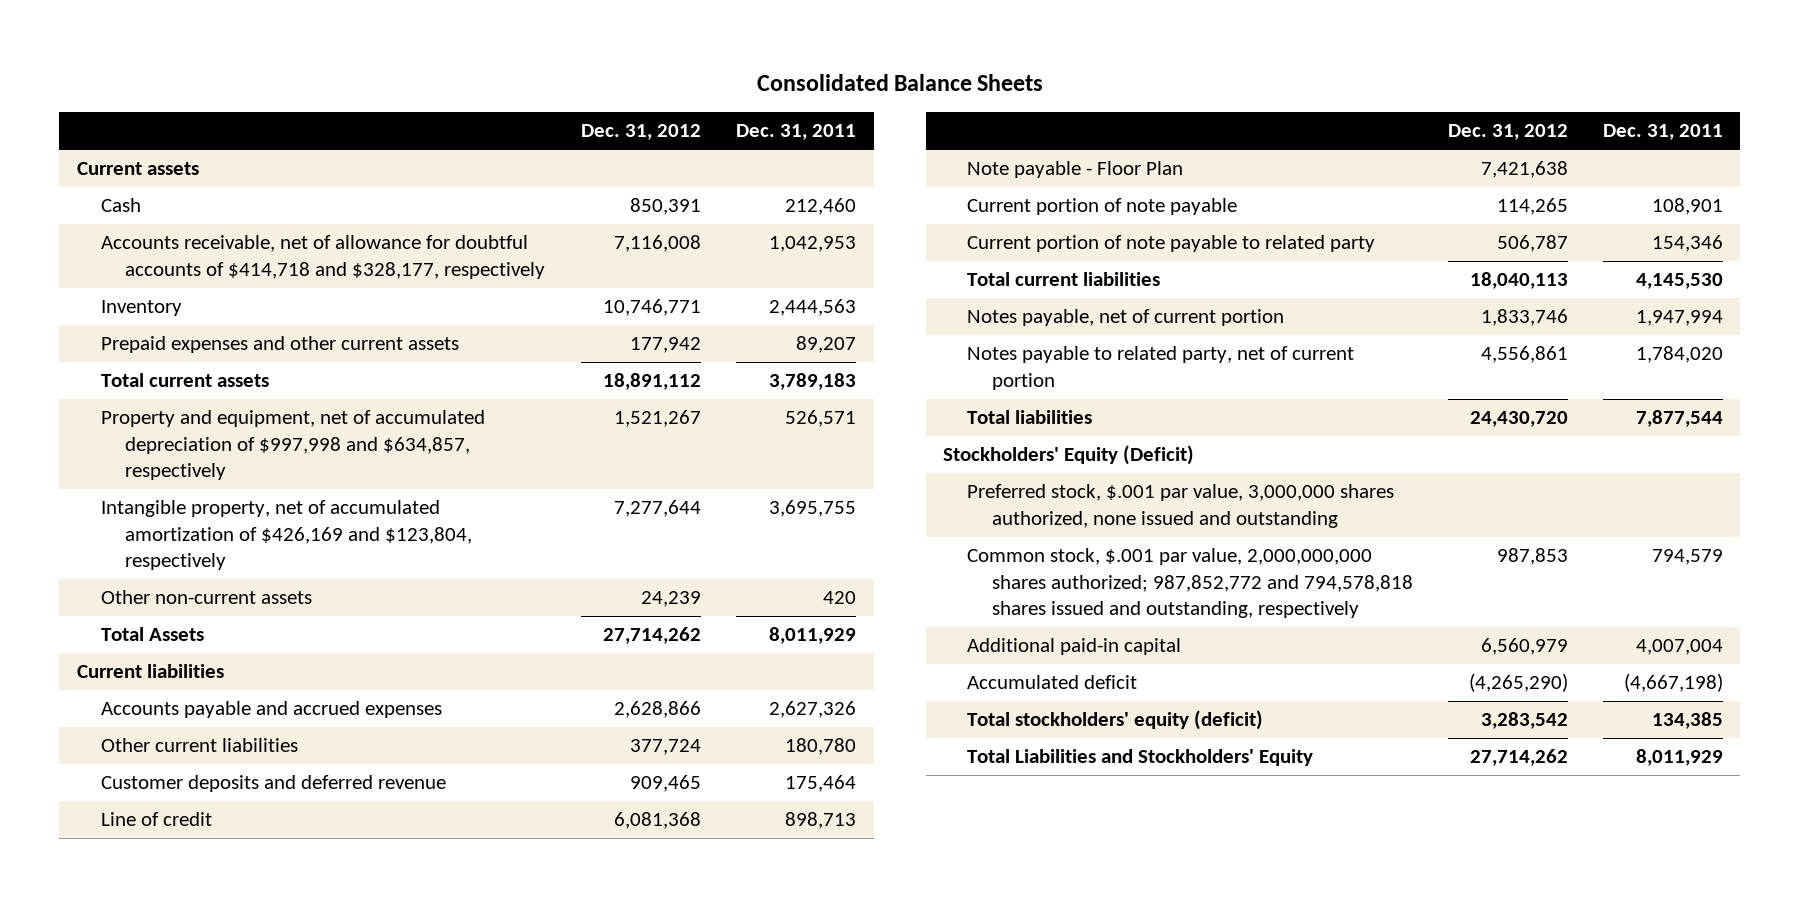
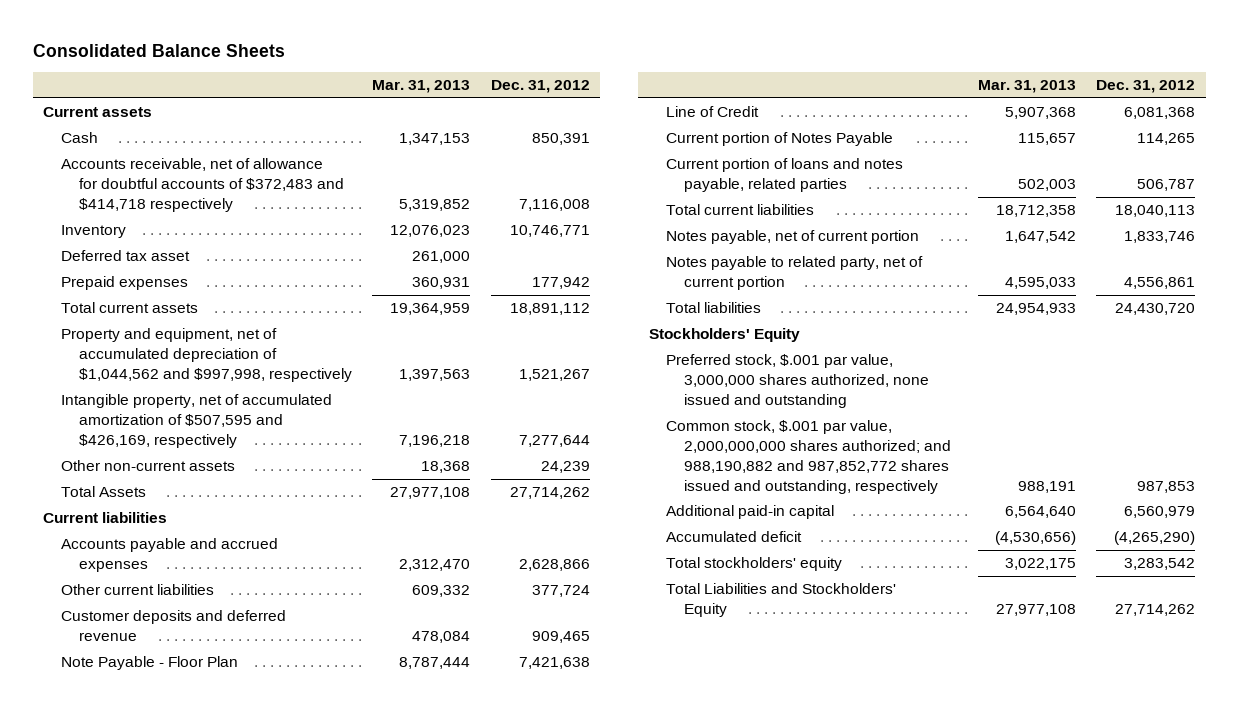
- | Dec. 31, 2012 | Dec. 31, 2011
+ | Mar. 31, 2013 | Dec. 31, 2012
- Accounts receivable, net of allowance for doubtful accounts of $414,718 and $328,177, respectively | 7,116,008 | 1,042,953
+ Accounts receivable, net of allowance for doubtful accounts of $372,483 and $414,718 respectively | 5,319,852 | 7,116,008
- Prepaid expenses and other current assets | 177,942 | 89,207
+ Deferred tax asset | 261,000 |
+ Prepaid expenses | 360,931 | 177,942
- Property and equipment, net of accumulated depreciation of $997,998 and $634,857, respectively | 1,521,267 | 526,571
- Intangible property, net of accumulated amortization of $426,169 and $123,804, respectively | 7,277,644 | 3,695,755
+ Property and equipment, net of accumulated depreciation of $1,044,562 and $997,998, respectively | 1,397,563 | 1,521,267
+ Intangible property, net of accumulated amortization of $507,595 and $426,169, respectively | 7,196,218 | 7,277,644
- Line of credit | 6,081,368 | 898,713
- Note payable - Floor Plan | 7,421,638 |
- Current portion of note payable | 114,265 | 108,901
- Current portion of note payable to related party | 506,787 | 154,346
+ Note Payable - Floor Plan | 8,787,444 | 7,421,638
+ Line of Credit | 5,907,368 | 6,081,368
+ Current portion of Notes Payable | 115,657 | 114,265
+ Current portion of loans and notes payable, related parties | 502,003 | 506,787
- Stockholders' Equity (Deficit)
+ Stockholders' Equity
- Common stock, $.001 par value, 2,000,000,000 shares authorized; 987,852,772 and 794,578,818 shares issued and outstanding, respectively | 987,853 | 794,579
+ Common stock, $.001 par value, 2,000,000,000 shares authorized; and 988,190,882 and 987,852,772 shares issued and outstanding, respectively | 988,191 | 987,853
- Total stockholders' equity (deficit) | 3,283,542 | 134,385
+ Total stockholders' equity | 3,022,175 | 3,283,542

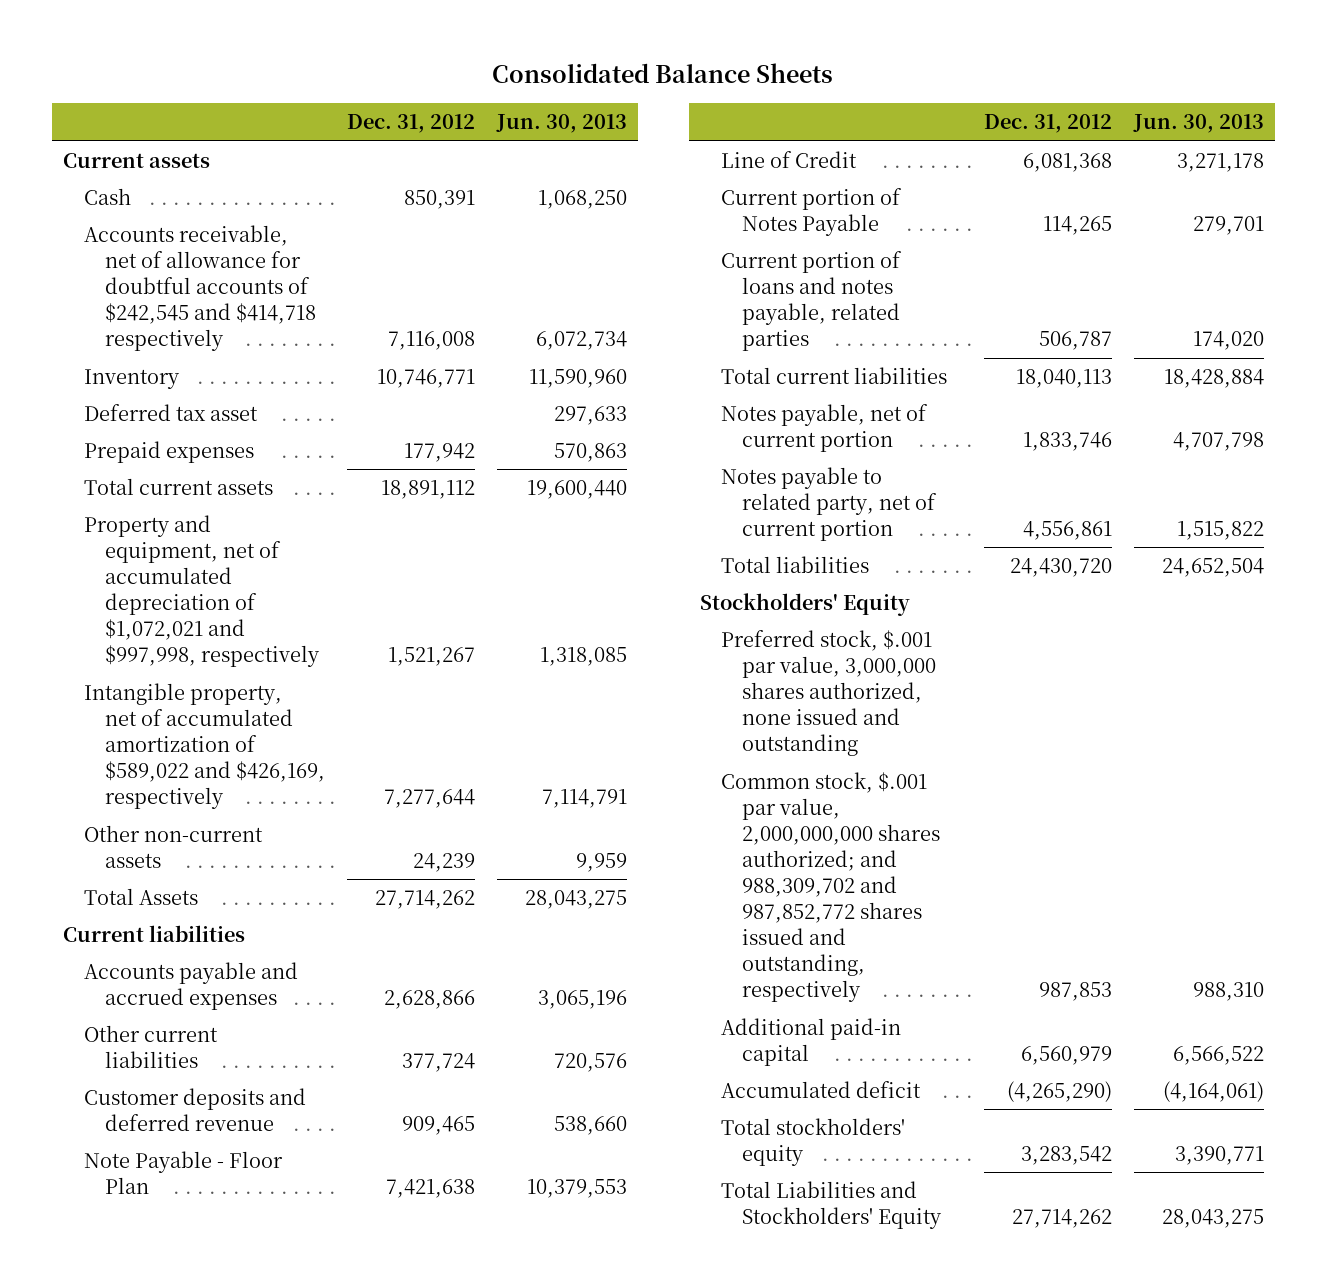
- | Mar. 31, 2013 | Dec. 31, 2012
+ | Dec. 31, 2012 | Jun. 30, 2013
- Accounts receivable, net of allowance for doubtful accounts of $372,483 and $414,718 respectively | 5,319,852 | 7,116,008
+ Accounts receivable, net of allowance for doubtful accounts of $242,545 and $414,718 respectively | 7,116,008 | 6,072,734
- Property and equipment, net of accumulated depreciation of $1,044,562 and $997,998, respectively | 1,397,563 | 1,521,267
- Intangible property, net of accumulated amortization of $507,595 and $426,169, respectively | 7,196,218 | 7,277,644
+ Property and equipment, net of accumulated depreciation of $1,072,021 and $997,998, respectively | 1,521,267 | 1,318,085
+ Intangible property, net of accumulated amortization of $589,022 and $426,169, respectively | 7,277,644 | 7,114,791
- Common stock, $.001 par value, 2,000,000,000 shares authorized; and 988,190,882 and 987,852,772 shares issued and outstanding, respectively | 988,191 | 987,853
+ Common stock, $.001 par value, 2,000,000,000 shares authorized; and 988,309,702 and 987,852,772 shares issued and outstanding, respectively | 987,853 | 988,310

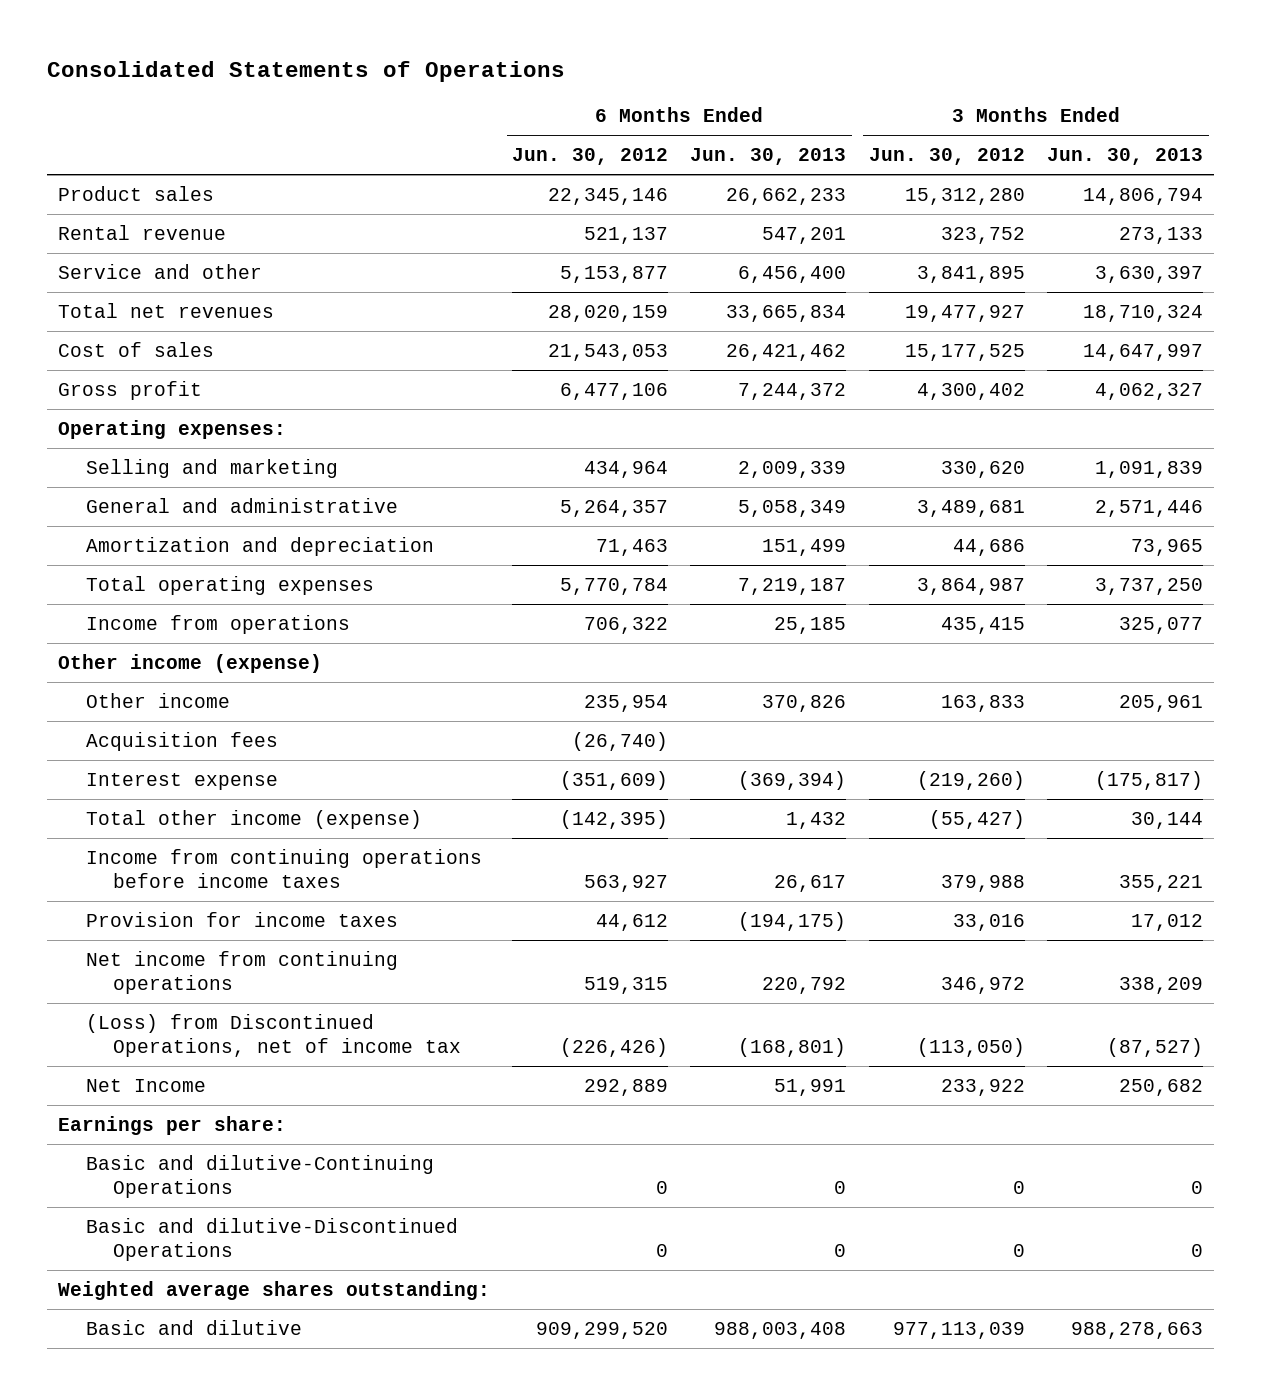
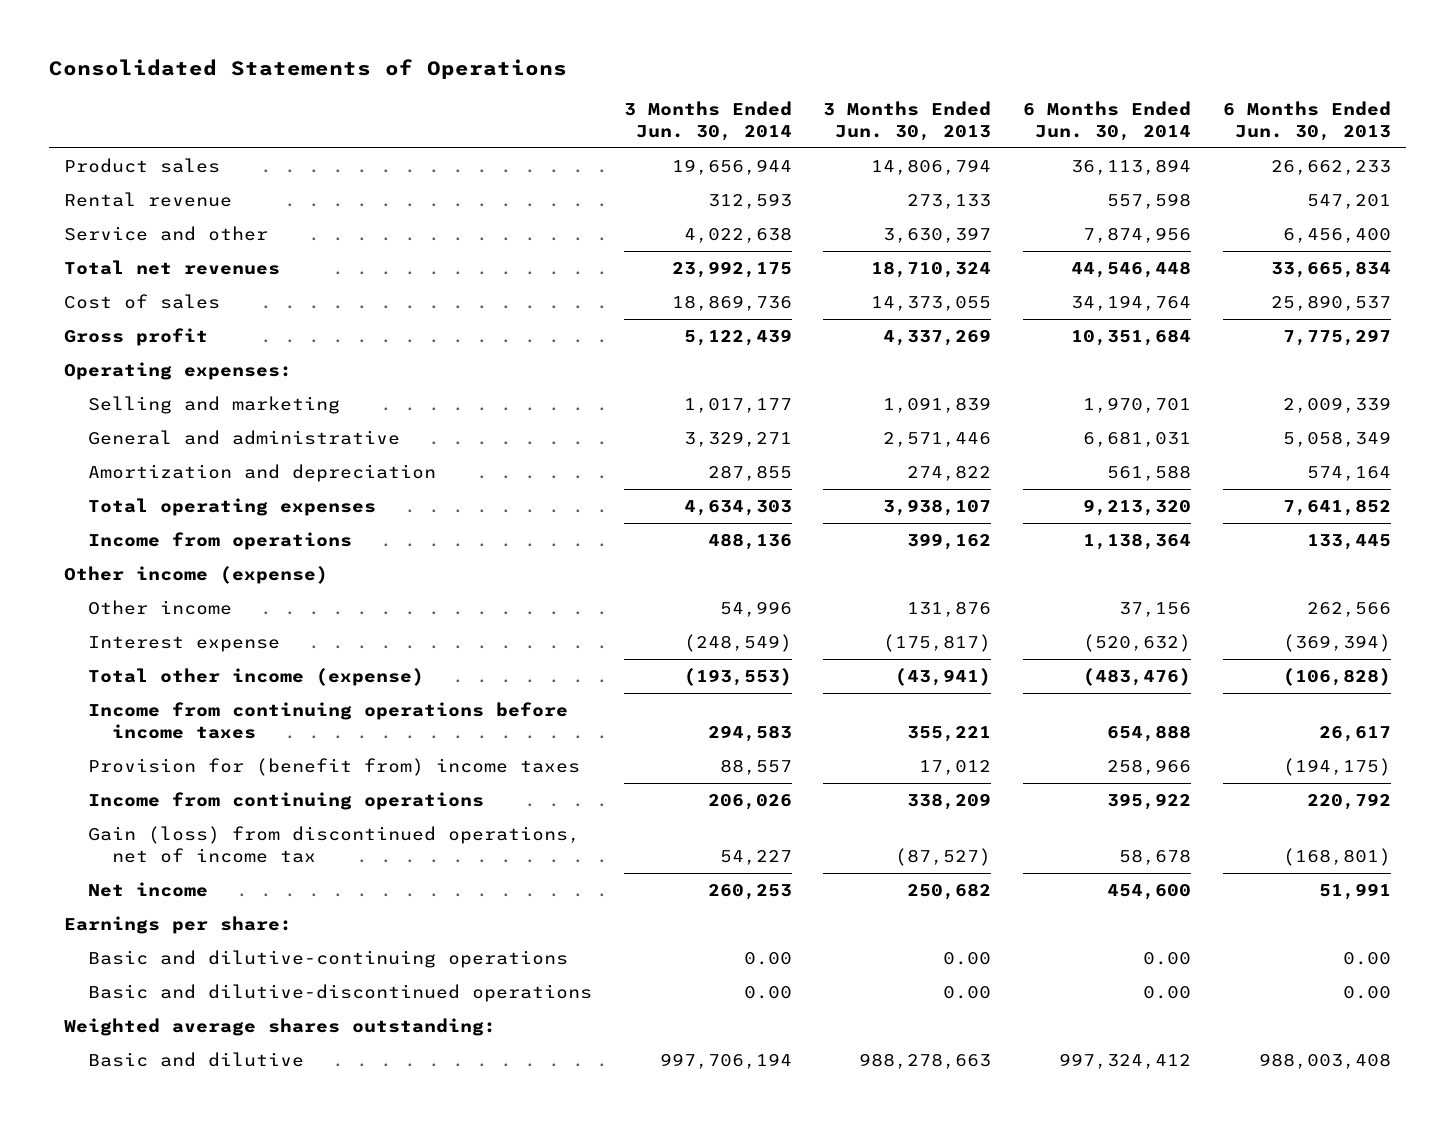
- | 6 Months Ended Jun. 30, 2012 | 6 Months Ended Jun. 30, 2013 | 3 Months Ended Jun. 30, 2012 | 3 Months Ended Jun. 30, 2013
+ | 3 Months Ended Jun. 30, 2014 | 3 Months Ended Jun. 30, 2013 | 6 Months Ended Jun. 30, 2014 | 6 Months Ended Jun. 30, 2013
- Cost of sales | 21,543,053 | 26,421,462 | 15,177,525 | 14,647,997
- Gross profit | 6,477,106 | 7,244,372 | 4,300,402 | 4,062,327
+ Cost of sales | 18,869,736 | 14,373,055 | 34,194,764 | 25,890,537
+ Gross profit | 5,122,439 | 4,337,269 | 10,351,684 | 7,775,297
- Amortization and depreciation | 71,463 | 151,499 | 44,686 | 73,965
- Total operating expenses | 5,770,784 | 7,219,187 | 3,864,987 | 3,737,250
- Income from operations | 706,322 | 25,185 | 435,415 | 325,077
+ Amortization and depreciation | 287,855 | 274,822 | 561,588 | 574,164
+ Total operating expenses | 4,634,303 | 3,938,107 | 9,213,320 | 7,641,852
+ Income from operations | 488,136 | 399,162 | 1,138,364 | 133,445
- Other income | 235,954 | 370,826 | 163,833 | 205,961
- Acquisition fees | (26,740) | | |
+ Other income | 54,996 | 131,876 | 37,156 | 262,566
- Total other income (expense) | (142,395) | 1,432 | (55,427) | 30,144
+ Total other income (expense) | (193,553) | (43,941) | (483,476) | (106,828)
- Provision for income taxes | 44,612 | (194,175) | 33,016 | 17,012
- Net income from continuing operations | 519,315 | 220,792 | 346,972 | 338,209
- (Loss) from Discontinued Operations, net of income tax | (226,426) | (168,801) | (113,050) | (87,527)
- Net Income | 292,889 | 51,991 | 233,922 | 250,682
+ Provision for (benefit from) income taxes | 88,557 | 17,012 | 258,966 | (194,175)
+ Income from continuing operations | 206,026 | 338,209 | 395,922 | 220,792
+ Gain (loss) from discontinued operations, net of income tax | 54,227 | (87,527) | 58,678 | (168,801)
+ Net income | 260,253 | 250,682 | 454,600 | 51,991
- Basic and dilutive-Continuing Operations | 0 | 0 | 0 | 0
- Basic and dilutive-Discontinued Operations | 0 | 0 | 0 | 0
+ Basic and dilutive-continuing operations | 0.00 | 0.00 | 0.00 | 0.00
+ Basic and dilutive-discontinued operations | 0.00 | 0.00 | 0.00 | 0.00

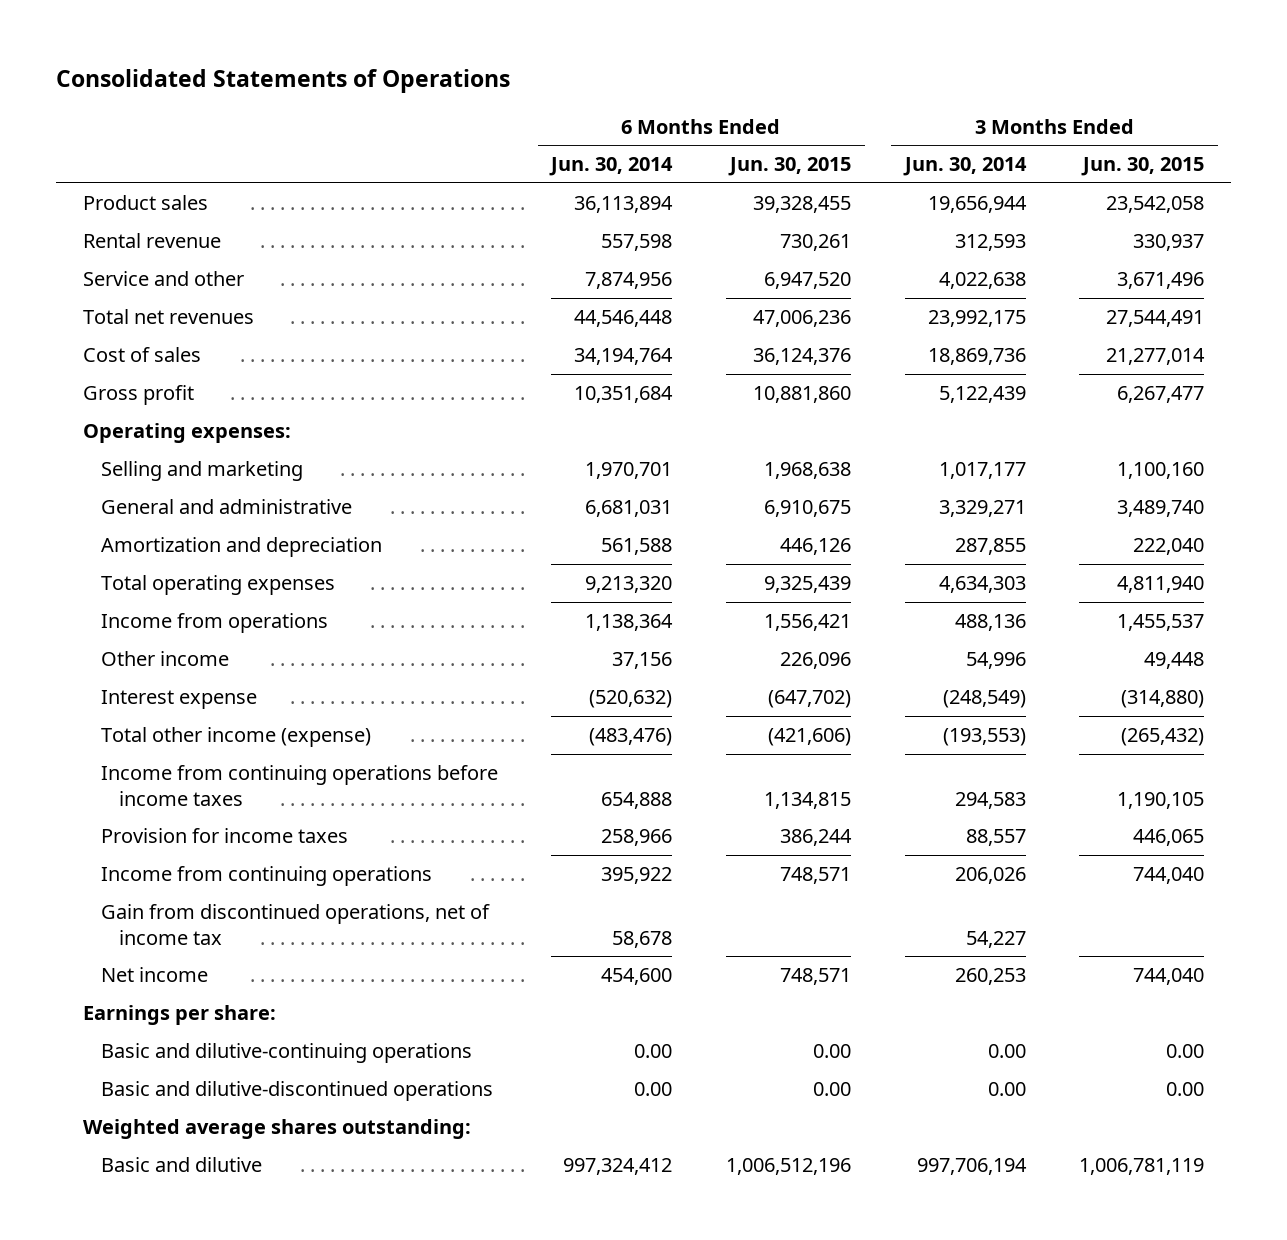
- | 3 Months Ended Jun. 30, 2014 | 3 Months Ended Jun. 30, 2013 | 6 Months Ended Jun. 30, 2014 | 6 Months Ended Jun. 30, 2013
+ | 6 Months Ended Jun. 30, 2014 | 6 Months Ended Jun. 30, 2015 | 3 Months Ended Jun. 30, 2014 | 3 Months Ended Jun. 30, 2015
- Other income (expense)
- Provision for (benefit from) income taxes | 88,557 | 17,012 | 258,966 | (194,175)
+ Provision for income taxes | 258,966 | 386,244 | 88,557 | 446,065
- Gain (loss) from discontinued operations, net of income tax | 54,227 | (87,527) | 58,678 | (168,801)
+ Gain from discontinued operations, net of income tax | 58,678 | | 54,227 |

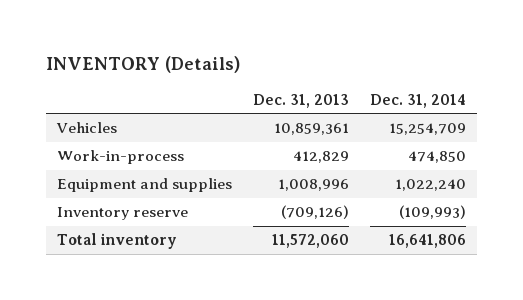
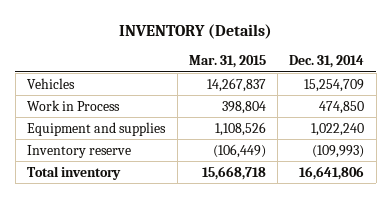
- | Dec. 31, 2013 | Dec. 31, 2014
+ | Mar. 31, 2015 | Dec. 31, 2014
- Work-in-process | 412,829 | 474,850
+ Work in Process | 398,804 | 474,850

